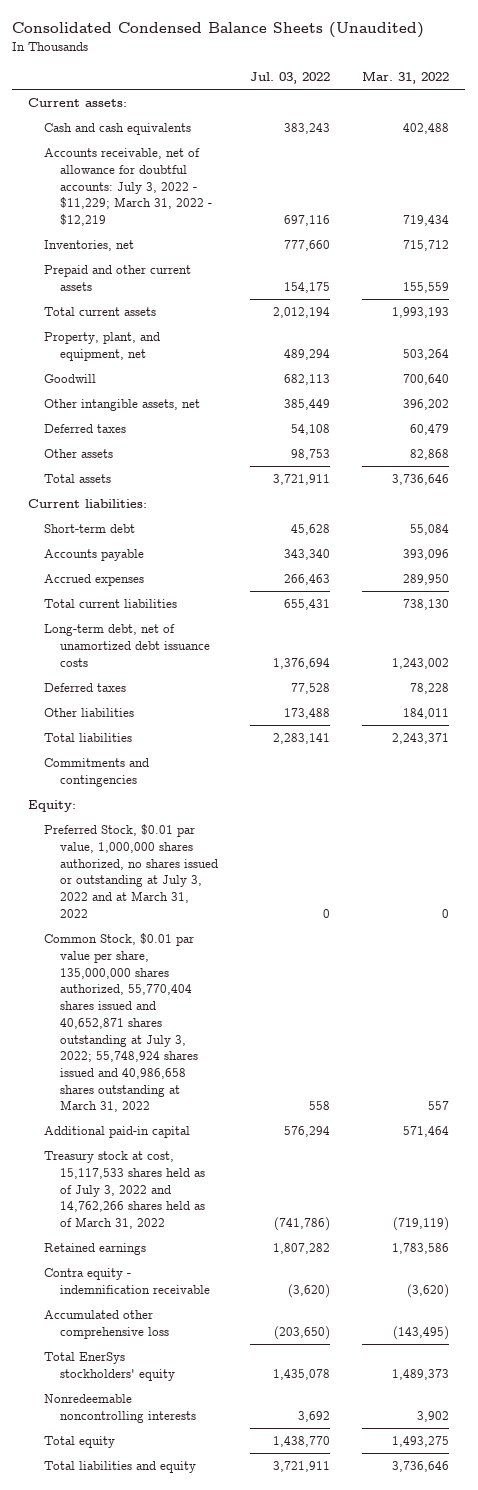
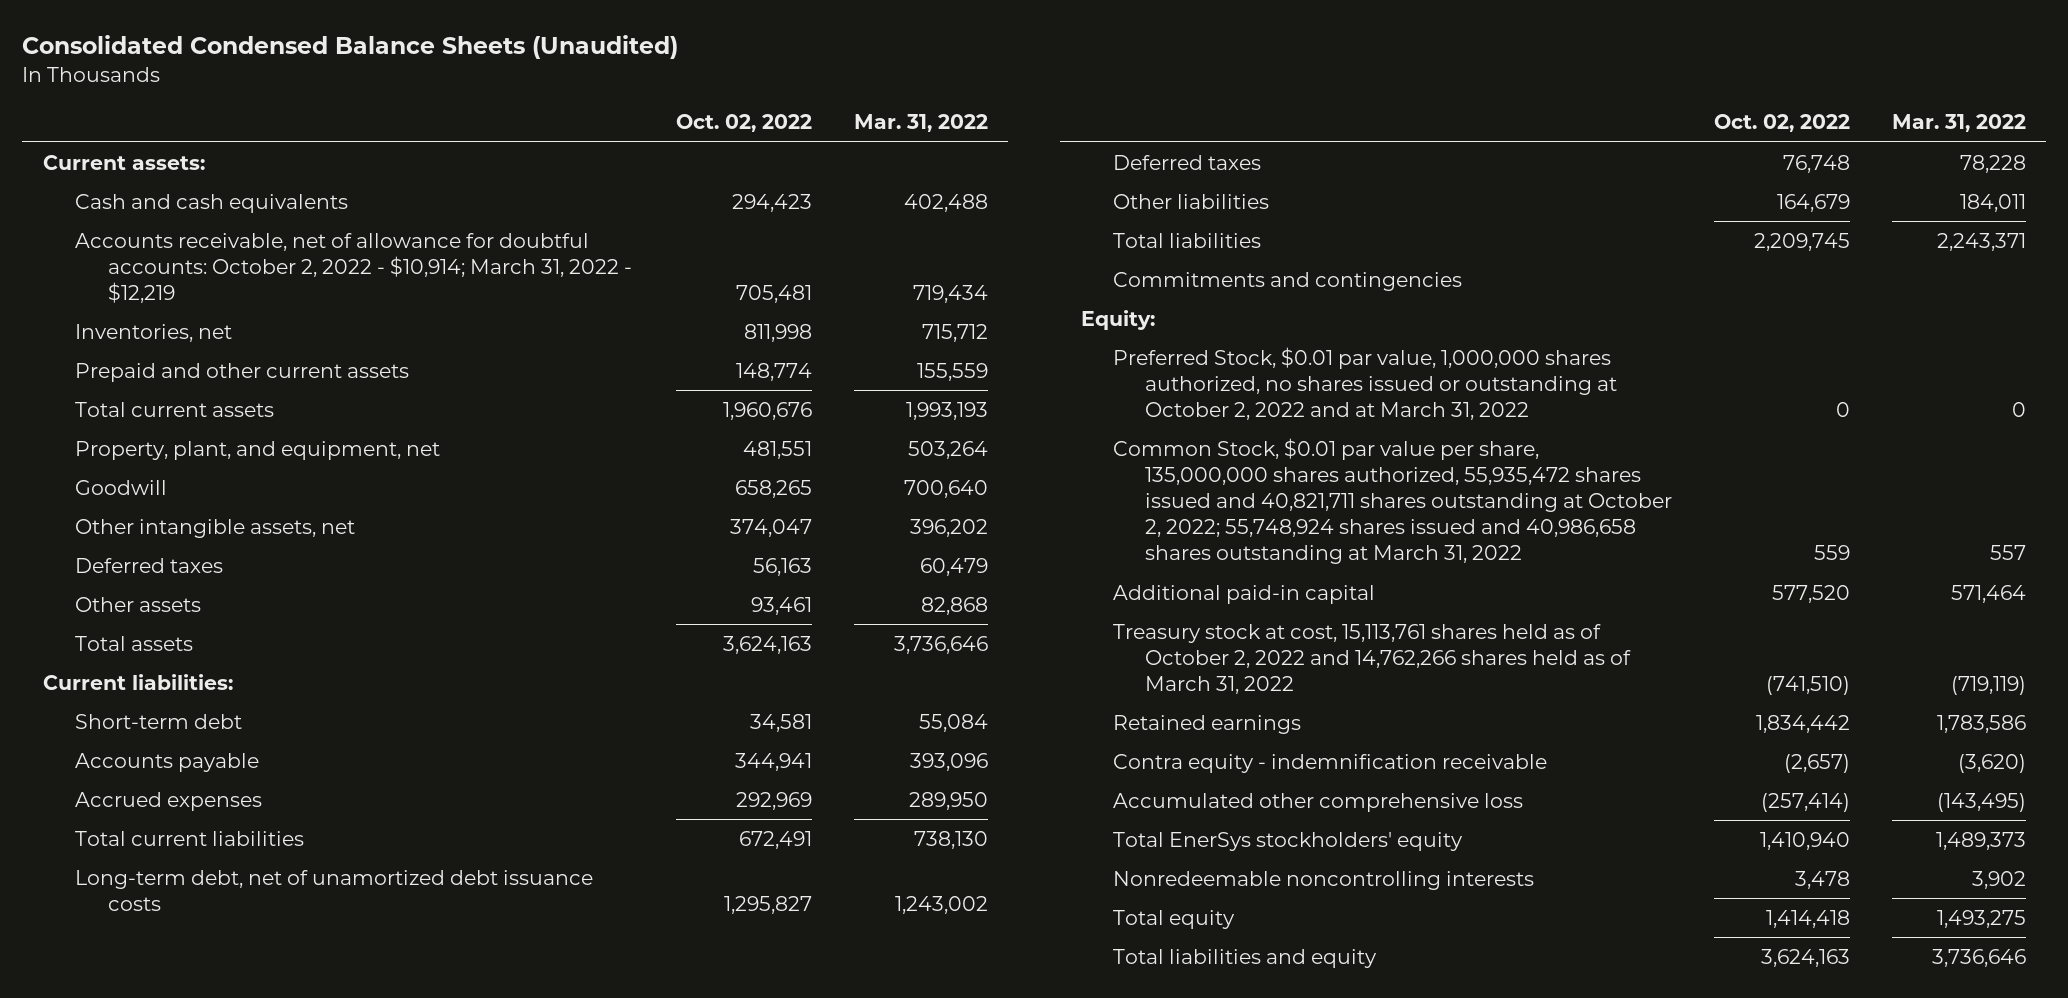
- | Jul. 03, 2022 | Mar. 31, 2022
+ | Oct. 02, 2022 | Mar. 31, 2022
- Accounts receivable, net of allowance for doubtful accounts: July 3, 2022 - $11,229; March 31, 2022 - $12,219 | 697,116 | 719,434
+ Accounts receivable, net of allowance for doubtful accounts: October 2, 2022 - $10,914; March 31, 2022 - $12,219 | 705,481 | 719,434
- Preferred Stock, $0.01 par value, 1,000,000 shares authorized, no shares issued or outstanding at July 3, 2022 and at March 31, 2022 | 0 | 0
- Common Stock, $0.01 par value per share, 135,000,000 shares authorized, 55,770,404 shares issued and 40,652,871 shares outstanding at July 3, 2022; 55,748,924 shares issued and 40,986,658 shares outstanding at March 31, 2022 | 558 | 557
+ Preferred Stock, $0.01 par value, 1,000,000 shares authorized, no shares issued or outstanding at October 2, 2022 and at March 31, 2022 | 0 | 0
+ Common Stock, $0.01 par value per share, 135,000,000 shares authorized, 55,935,472 shares issued and 40,821,711 shares outstanding at October 2, 2022; 55,748,924 shares issued and 40,986,658 shares outstanding at March 31, 2022 | 559 | 557
- Treasury stock at cost, 15,117,533 shares held as of July 3, 2022 and 14,762,266 shares held as of March 31, 2022 | (741,786) | (719,119)
+ Treasury stock at cost, 15,113,761 shares held as of October 2, 2022 and 14,762,266 shares held as of March 31, 2022 | (741,510) | (719,119)

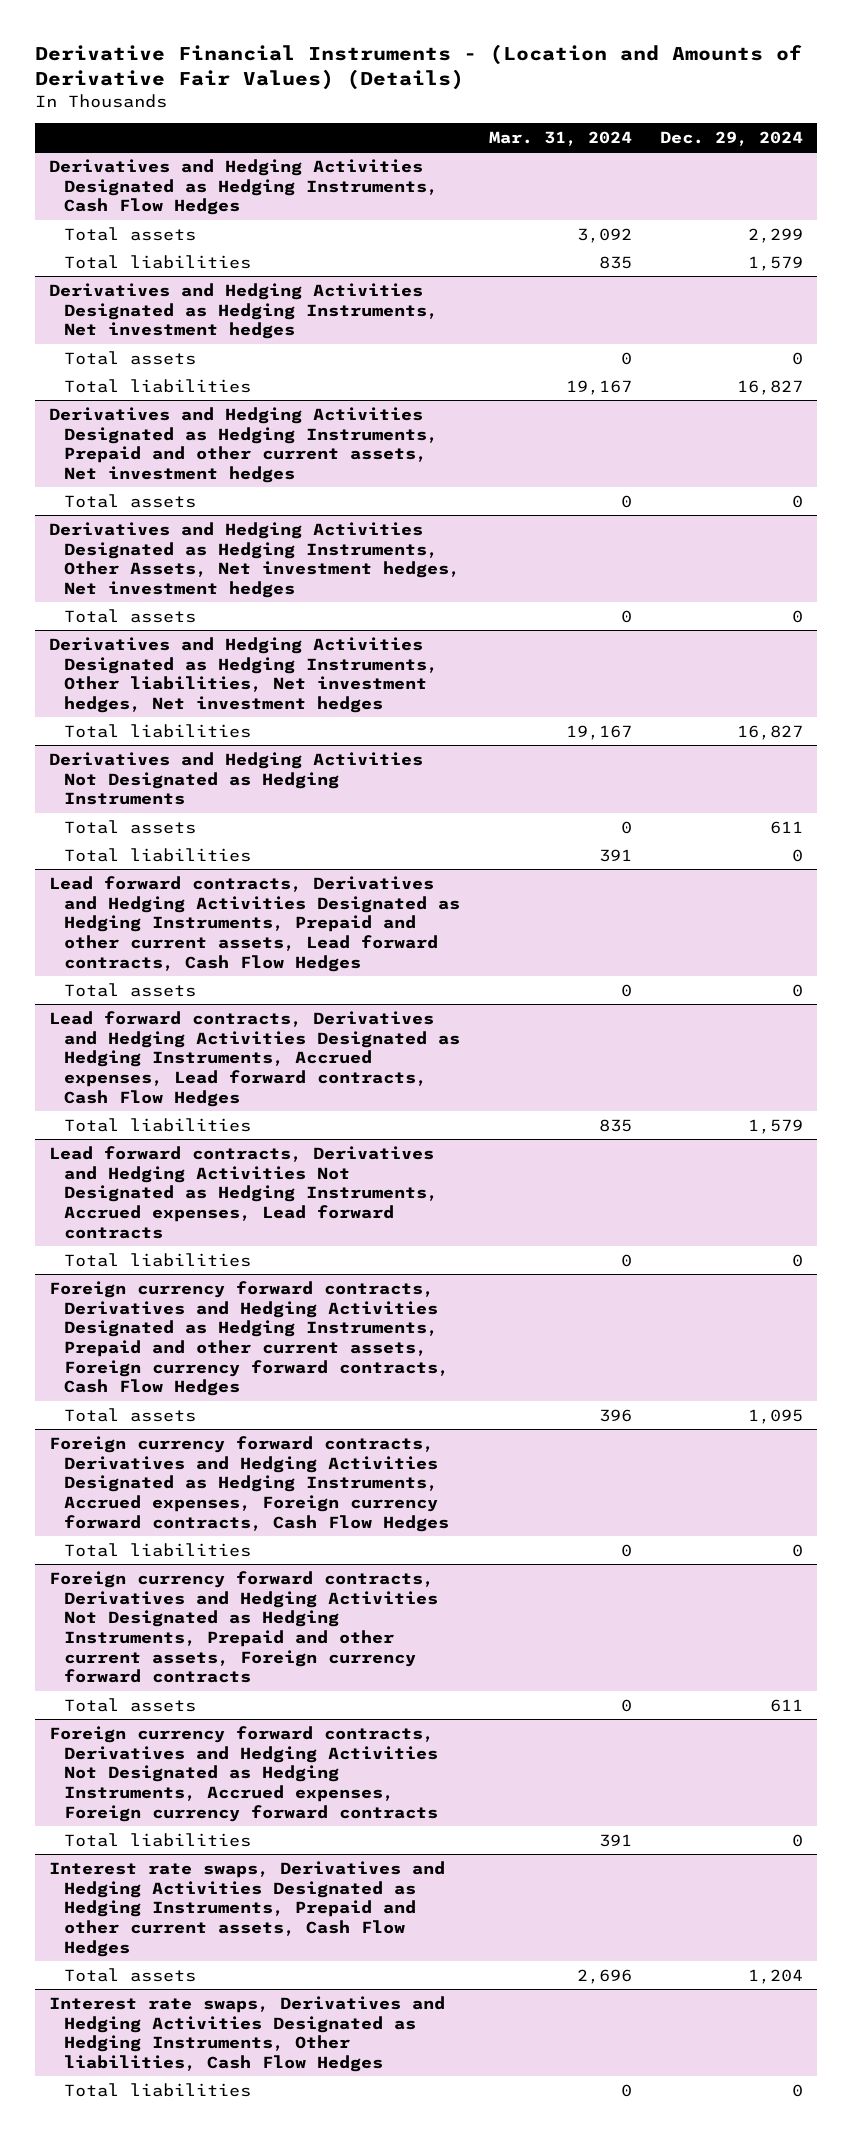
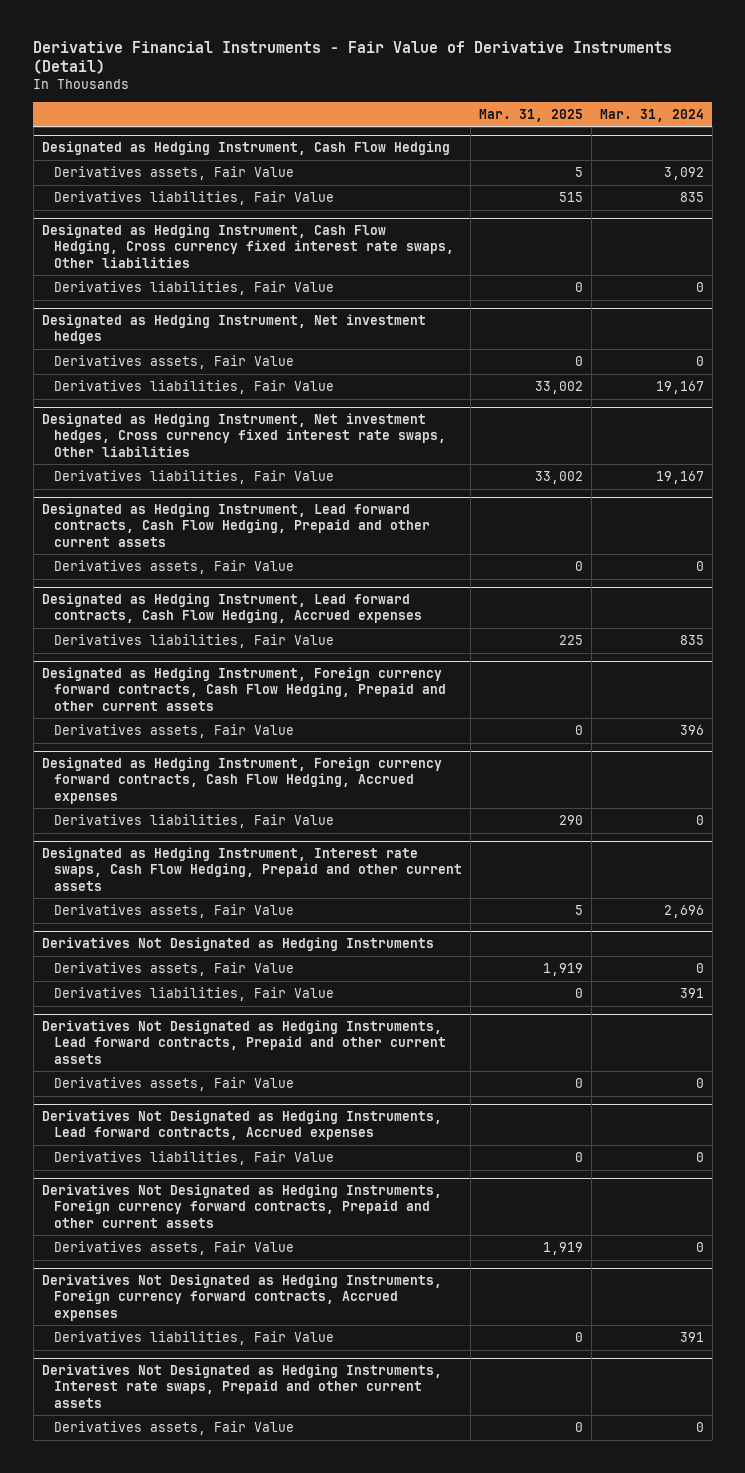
- Derivative Financial Instruments - (Location and Amounts of Derivative Fair Values) (Details)
+ Derivative Financial Instruments - Fair Value of Derivative Instruments (Detail)
- | Mar. 31, 2024 | Dec. 29, 2024
+ | Mar. 31, 2025 | Mar. 31, 2024
- Derivatives and Hedging Activities Designated as Hedging Instruments, Cash Flow Hedges
- Total assets | 3,092 | 2,299
- Total liabilities | 835 | 1,579
- Derivatives and Hedging Activities Designated as Hedging Instruments, Net investment hedges
- Total assets | 0 | 0
- Total liabilities | 19,167 | 16,827
- Derivatives and Hedging Activities Designated as Hedging Instruments, Prepaid and other current assets, Net investment hedges
- Total assets | 0 | 0
- Derivatives and Hedging Activities Designated as Hedging Instruments, Other Assets, Net investment hedges, Net investment hedges
- Total assets | 0 | 0
- Derivatives and Hedging Activities Designated as Hedging Instruments, Other liabilities, Net investment hedges, Net investment hedges
- Total liabilities | 19,167 | 16,827
- Derivatives and Hedging Activities Not Designated as Hedging Instruments
- Total assets | 0 | 611
- Total liabilities | 391 | 0
- Lead forward contracts, Derivatives and Hedging Activities Designated as Hedging Instruments, Prepaid and other current assets, Lead forward contracts, Cash Flow Hedges
- Total assets | 0 | 0
- Lead forward contracts, Derivatives and Hedging Activities Designated as Hedging Instruments, Accrued expenses, Lead forward contracts, Cash Flow Hedges
- Total liabilities | 835 | 1,579
- Lead forward contracts, Derivatives and Hedging Activities Not Designated as Hedging Instruments, Accrued expenses, Lead forward contracts
- Total liabilities | 0 | 0
- Foreign currency forward contracts, Derivatives and Hedging Activities Designated as Hedging Instruments, Prepaid and other current assets, Foreign currency forward contracts, Cash Flow Hedges
- Total assets | 396 | 1,095
- Foreign currency forward contracts, Derivatives and Hedging Activities Designated as Hedging Instruments, Accrued expenses, Foreign currency forward contracts, Cash Flow Hedges
- Total liabilities | 0 | 0
- Foreign currency forward contracts, Derivatives and Hedging Activities Not Designated as Hedging Instruments, Prepaid and other current assets, Foreign currency forward contracts
- Total assets | 0 | 611
- Foreign currency forward contracts, Derivatives and Hedging Activities Not Designated as Hedging Instruments, Accrued expenses, Foreign currency forward contracts
- Total liabilities | 391 | 0
- Interest rate swaps, Derivatives and Hedging Activities Designated as Hedging Instruments, Prepaid and other current assets, Cash Flow Hedges
- Total assets | 2,696 | 1,204
- Interest rate swaps, Derivatives and Hedging Activities Designated as Hedging Instruments, Other liabilities, Cash Flow Hedges
- Total liabilities | 0 | 0
+ Designated as Hedging Instrument, Cash Flow Hedging
+ Derivatives assets, Fair Value | 5 | 3,092
+ Derivatives liabilities, Fair Value | 515 | 835
+ Designated as Hedging Instrument, Cash Flow Hedging, Cross currency fixed interest rate swaps, Other liabilities
+ Derivatives liabilities, Fair Value | 0 | 0
+ Designated as Hedging Instrument, Net investment hedges
+ Derivatives assets, Fair Value | 0 | 0
+ Derivatives liabilities, Fair Value | 33,002 | 19,167
+ Designated as Hedging Instrument, Net investment hedges, Cross currency fixed interest rate swaps, Other liabilities
+ Derivatives liabilities, Fair Value | 33,002 | 19,167
+ Designated as Hedging Instrument, Lead forward contracts, Cash Flow Hedging, Prepaid and other current assets
+ Derivatives assets, Fair Value | 0 | 0
+ Designated as Hedging Instrument, Lead forward contracts, Cash Flow Hedging, Accrued expenses
+ Derivatives liabilities, Fair Value | 225 | 835
+ Designated as Hedging Instrument, Foreign currency forward contracts, Cash Flow Hedging, Prepaid and other current assets
+ Derivatives assets, Fair Value | 0 | 396
+ Designated as Hedging Instrument, Foreign currency forward contracts, Cash Flow Hedging, Accrued expenses
+ Derivatives liabilities, Fair Value | 290 | 0
+ Designated as Hedging Instrument, Interest rate swaps, Cash Flow Hedging, Prepaid and other current assets
+ Derivatives assets, Fair Value | 5 | 2,696
+ Derivatives Not Designated as Hedging Instruments
+ Derivatives assets, Fair Value | 1,919 | 0
+ Derivatives liabilities, Fair Value | 0 | 391
+ Derivatives Not Designated as Hedging Instruments, Lead forward contracts, Prepaid and other current assets
+ Derivatives assets, Fair Value | 0 | 0
+ Derivatives Not Designated as Hedging Instruments, Lead forward contracts, Accrued expenses
+ Derivatives liabilities, Fair Value | 0 | 0
+ Derivatives Not Designated as Hedging Instruments, Foreign currency forward contracts, Prepaid and other current assets
+ Derivatives assets, Fair Value | 1,919 | 0
+ Derivatives Not Designated as Hedging Instruments, Foreign currency forward contracts, Accrued expenses
+ Derivatives liabilities, Fair Value | 0 | 391
+ Derivatives Not Designated as Hedging Instruments, Interest rate swaps, Prepaid and other current assets
+ Derivatives assets, Fair Value | 0 | 0

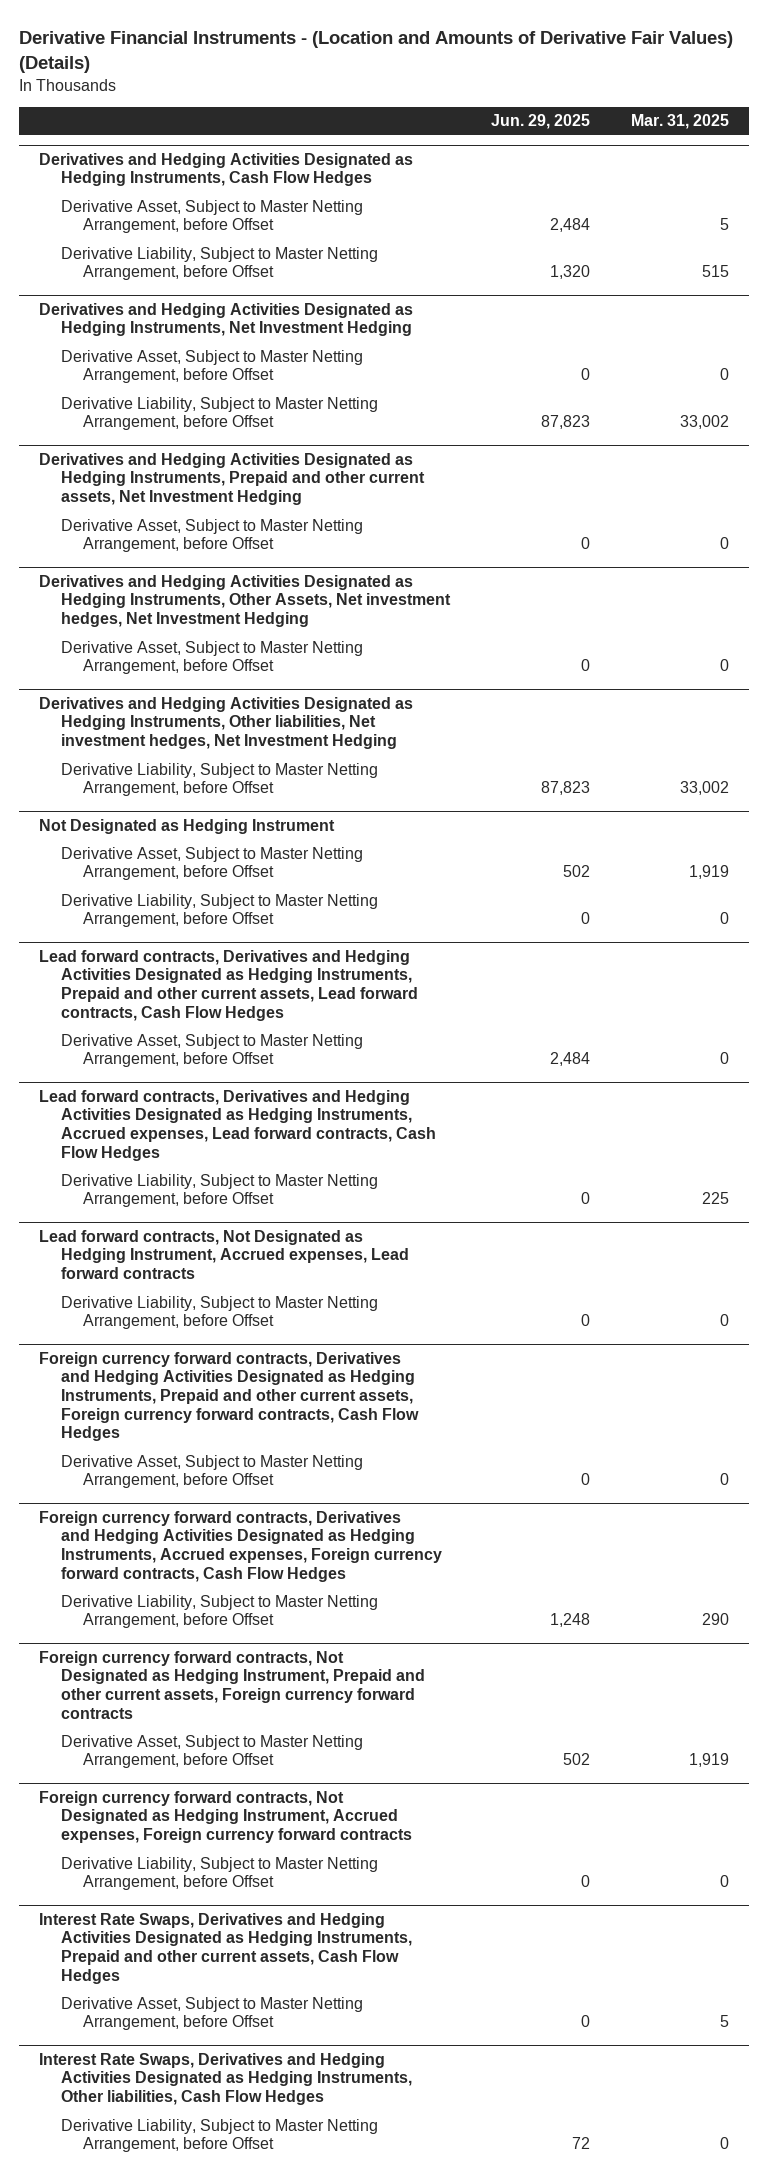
- Derivative Financial Instruments - Fair Value of Derivative Instruments (Detail)
+ Derivative Financial Instruments - (Location and Amounts of Derivative Fair Values) (Details)
- | Mar. 31, 2025 | Mar. 31, 2024
+ | Jun. 29, 2025 | Mar. 31, 2025
- Designated as Hedging Instrument, Cash Flow Hedging
- Derivatives assets, Fair Value | 5 | 3,092
- Derivatives liabilities, Fair Value | 515 | 835
- Designated as Hedging Instrument, Cash Flow Hedging, Cross currency fixed interest rate swaps, Other liabilities
- Derivatives liabilities, Fair Value | 0 | 0
- Designated as Hedging Instrument, Net investment hedges
- Derivatives assets, Fair Value | 0 | 0
- Derivatives liabilities, Fair Value | 33,002 | 19,167
- Designated as Hedging Instrument, Net investment hedges, Cross currency fixed interest rate swaps, Other liabilities
- Derivatives liabilities, Fair Value | 33,002 | 19,167
- Designated as Hedging Instrument, Lead forward contracts, Cash Flow Hedging, Prepaid and other current assets
- Derivatives assets, Fair Value | 0 | 0
- Designated as Hedging Instrument, Lead forward contracts, Cash Flow Hedging, Accrued expenses
- Derivatives liabilities, Fair Value | 225 | 835
- Designated as Hedging Instrument, Foreign currency forward contracts, Cash Flow Hedging, Prepaid and other current assets
- Derivatives assets, Fair Value | 0 | 396
- Designated as Hedging Instrument, Foreign currency forward contracts, Cash Flow Hedging, Accrued expenses
- Derivatives liabilities, Fair Value | 290 | 0
- Designated as Hedging Instrument, Interest rate swaps, Cash Flow Hedging, Prepaid and other current assets
- Derivatives assets, Fair Value | 5 | 2,696
- Derivatives Not Designated as Hedging Instruments
- Derivatives assets, Fair Value | 1,919 | 0
- Derivatives liabilities, Fair Value | 0 | 391
- Derivatives Not Designated as Hedging Instruments, Lead forward contracts, Prepaid and other current assets
- Derivatives assets, Fair Value | 0 | 0
- Derivatives Not Designated as Hedging Instruments, Lead forward contracts, Accrued expenses
- Derivatives liabilities, Fair Value | 0 | 0
- Derivatives Not Designated as Hedging Instruments, Foreign currency forward contracts, Prepaid and other current assets
- Derivatives assets, Fair Value | 1,919 | 0
- Derivatives Not Designated as Hedging Instruments, Foreign currency forward contracts, Accrued expenses
- Derivatives liabilities, Fair Value | 0 | 391
- Derivatives Not Designated as Hedging Instruments, Interest rate swaps, Prepaid and other current assets
- Derivatives assets, Fair Value | 0 | 0
+ Derivatives and Hedging Activities Designated as Hedging Instruments, Cash Flow Hedges
+ Derivative Asset, Subject to Master Netting Arrangement, before Offset | 2,484 | 5
+ Derivative Liability, Subject to Master Netting Arrangement, before Offset | 1,320 | 515
+ Derivatives and Hedging Activities Designated as Hedging Instruments, Net Investment Hedging
+ Derivative Asset, Subject to Master Netting Arrangement, before Offset | 0 | 0
+ Derivative Liability, Subject to Master Netting Arrangement, before Offset | 87,823 | 33,002
+ Derivatives and Hedging Activities Designated as Hedging Instruments, Prepaid and other current assets, Net Investment Hedging
+ Derivative Asset, Subject to Master Netting Arrangement, before Offset | 0 | 0
+ Derivatives and Hedging Activities Designated as Hedging Instruments, Other Assets, Net investment hedges, Net Investment Hedging
+ Derivative Asset, Subject to Master Netting Arrangement, before Offset | 0 | 0
+ Derivatives and Hedging Activities Designated as Hedging Instruments, Other liabilities, Net investment hedges, Net Investment Hedging
+ Derivative Liability, Subject to Master Netting Arrangement, before Offset | 87,823 | 33,002
+ Not Designated as Hedging Instrument
+ Derivative Asset, Subject to Master Netting Arrangement, before Offset | 502 | 1,919
+ Derivative Liability, Subject to Master Netting Arrangement, before Offset | 0 | 0
+ Lead forward contracts, Derivatives and Hedging Activities Designated as Hedging Instruments, Prepaid and other current assets, Lead forward contracts, Cash Flow Hedges
+ Derivative Asset, Subject to Master Netting Arrangement, before Offset | 2,484 | 0
+ Lead forward contracts, Derivatives and Hedging Activities Designated as Hedging Instruments, Accrued expenses, Lead forward contracts, Cash Flow Hedges
+ Derivative Liability, Subject to Master Netting Arrangement, before Offset | 0 | 225
+ Lead forward contracts, Not Designated as Hedging Instrument, Accrued expenses, Lead forward contracts
+ Derivative Liability, Subject to Master Netting Arrangement, before Offset | 0 | 0
+ Foreign currency forward contracts, Derivatives and Hedging Activities Designated as Hedging Instruments, Prepaid and other current assets, Foreign currency forward contracts, Cash Flow Hedges
+ Derivative Asset, Subject to Master Netting Arrangement, before Offset | 0 | 0
+ Foreign currency forward contracts, Derivatives and Hedging Activities Designated as Hedging Instruments, Accrued expenses, Foreign currency forward contracts, Cash Flow Hedges
+ Derivative Liability, Subject to Master Netting Arrangement, before Offset | 1,248 | 290
+ Foreign currency forward contracts, Not Designated as Hedging Instrument, Prepaid and other current assets, Foreign currency forward contracts
+ Derivative Asset, Subject to Master Netting Arrangement, before Offset | 502 | 1,919
+ Foreign currency forward contracts, Not Designated as Hedging Instrument, Accrued expenses, Foreign currency forward contracts
+ Derivative Liability, Subject to Master Netting Arrangement, before Offset | 0 | 0
+ Interest Rate Swaps, Derivatives and Hedging Activities Designated as Hedging Instruments, Prepaid and other current assets, Cash Flow Hedges
+ Derivative Asset, Subject to Master Netting Arrangement, before Offset | 0 | 5
+ Interest Rate Swaps, Derivatives and Hedging Activities Designated as Hedging Instruments, Other liabilities, Cash Flow Hedges
+ Derivative Liability, Subject to Master Netting Arrangement, before Offset | 72 | 0

